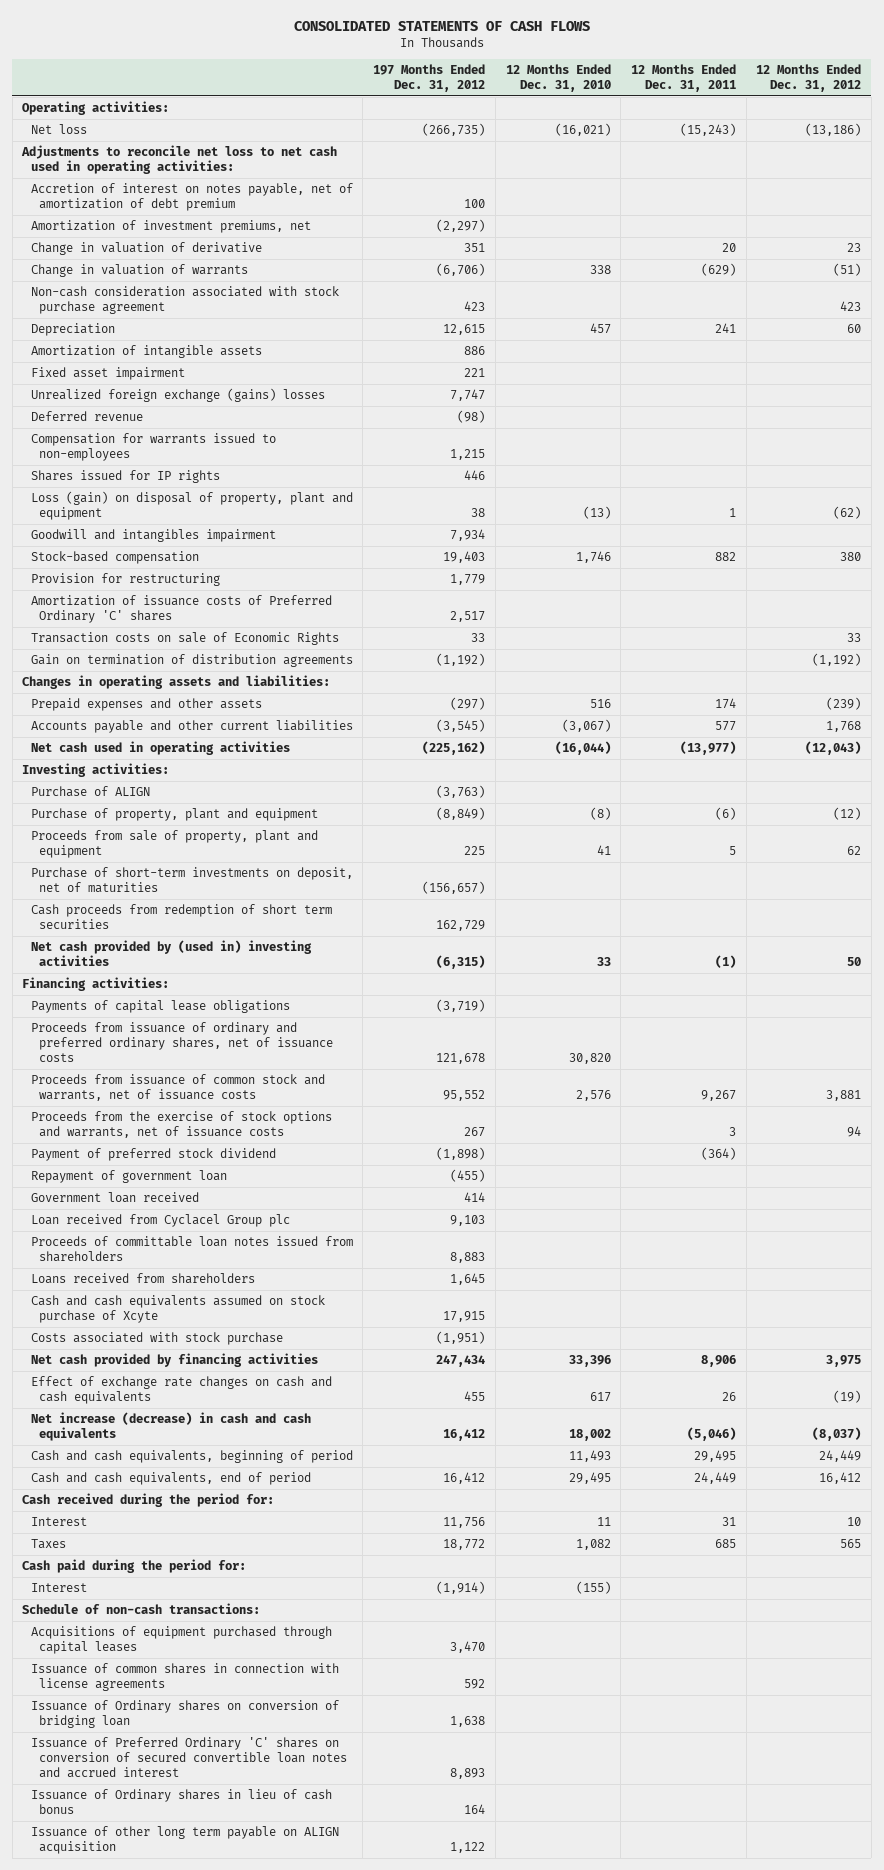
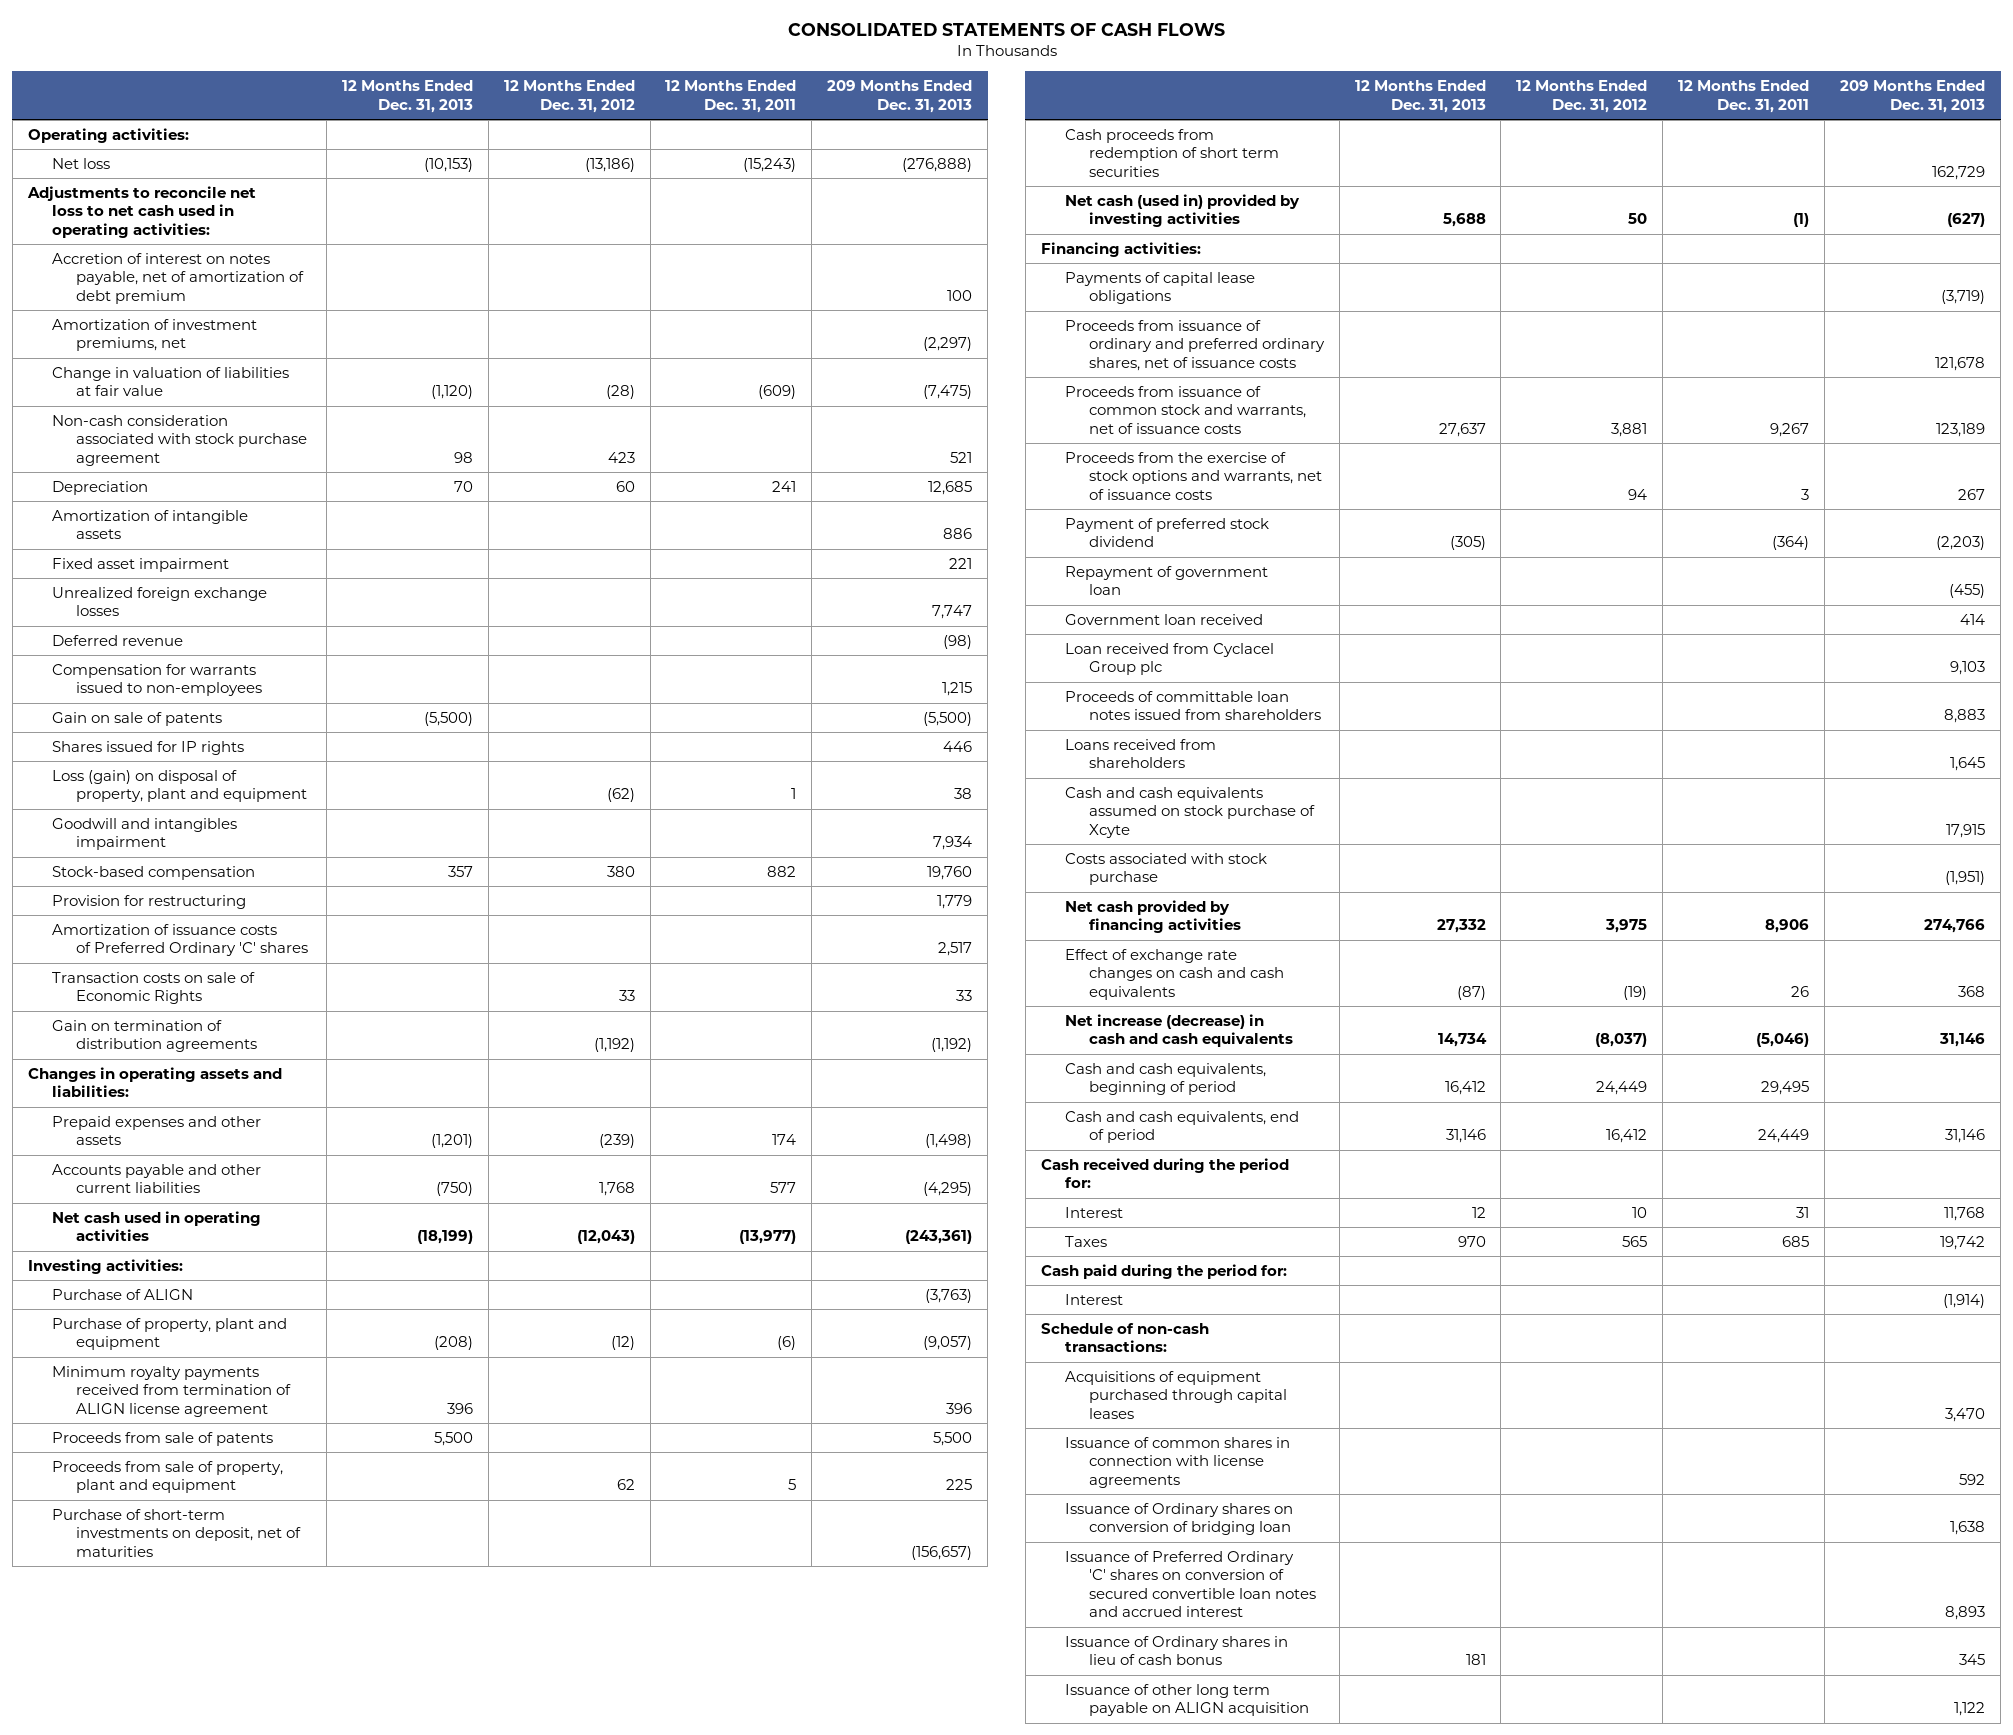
- | 197 Months Ended Dec. 31, 2012 | 12 Months Ended Dec. 31, 2010 | 12 Months Ended Dec. 31, 2011 | 12 Months Ended Dec. 31, 2012
+ | 12 Months Ended Dec. 31, 2013 | 12 Months Ended Dec. 31, 2012 | 12 Months Ended Dec. 31, 2011 | 209 Months Ended Dec. 31, 2013
- Change in valuation of derivative | 351 | | 20 | 23
- Change in valuation of warrants | (6,706) | 338 | (629) | (51)
+ Change in valuation of liabilities at fair value | (1,120) | (28) | (609) | (7,475)
- Unrealized foreign exchange (gains) losses | 7,747 | | |
+ Unrealized foreign exchange losses | | | | 7,747
+ Gain on sale of patents | (5,500) | | | (5,500)
+ Minimum royalty payments received from termination of ALIGN license agreement | 396 | | | 396
+ Proceeds from sale of patents | 5,500 | | | 5,500
- Net cash provided by (used in) investing activities | (6,315) | 33 | (1) | 50
+ Net cash (used in) provided by investing activities | 5,688 | 50 | (1) | (627)

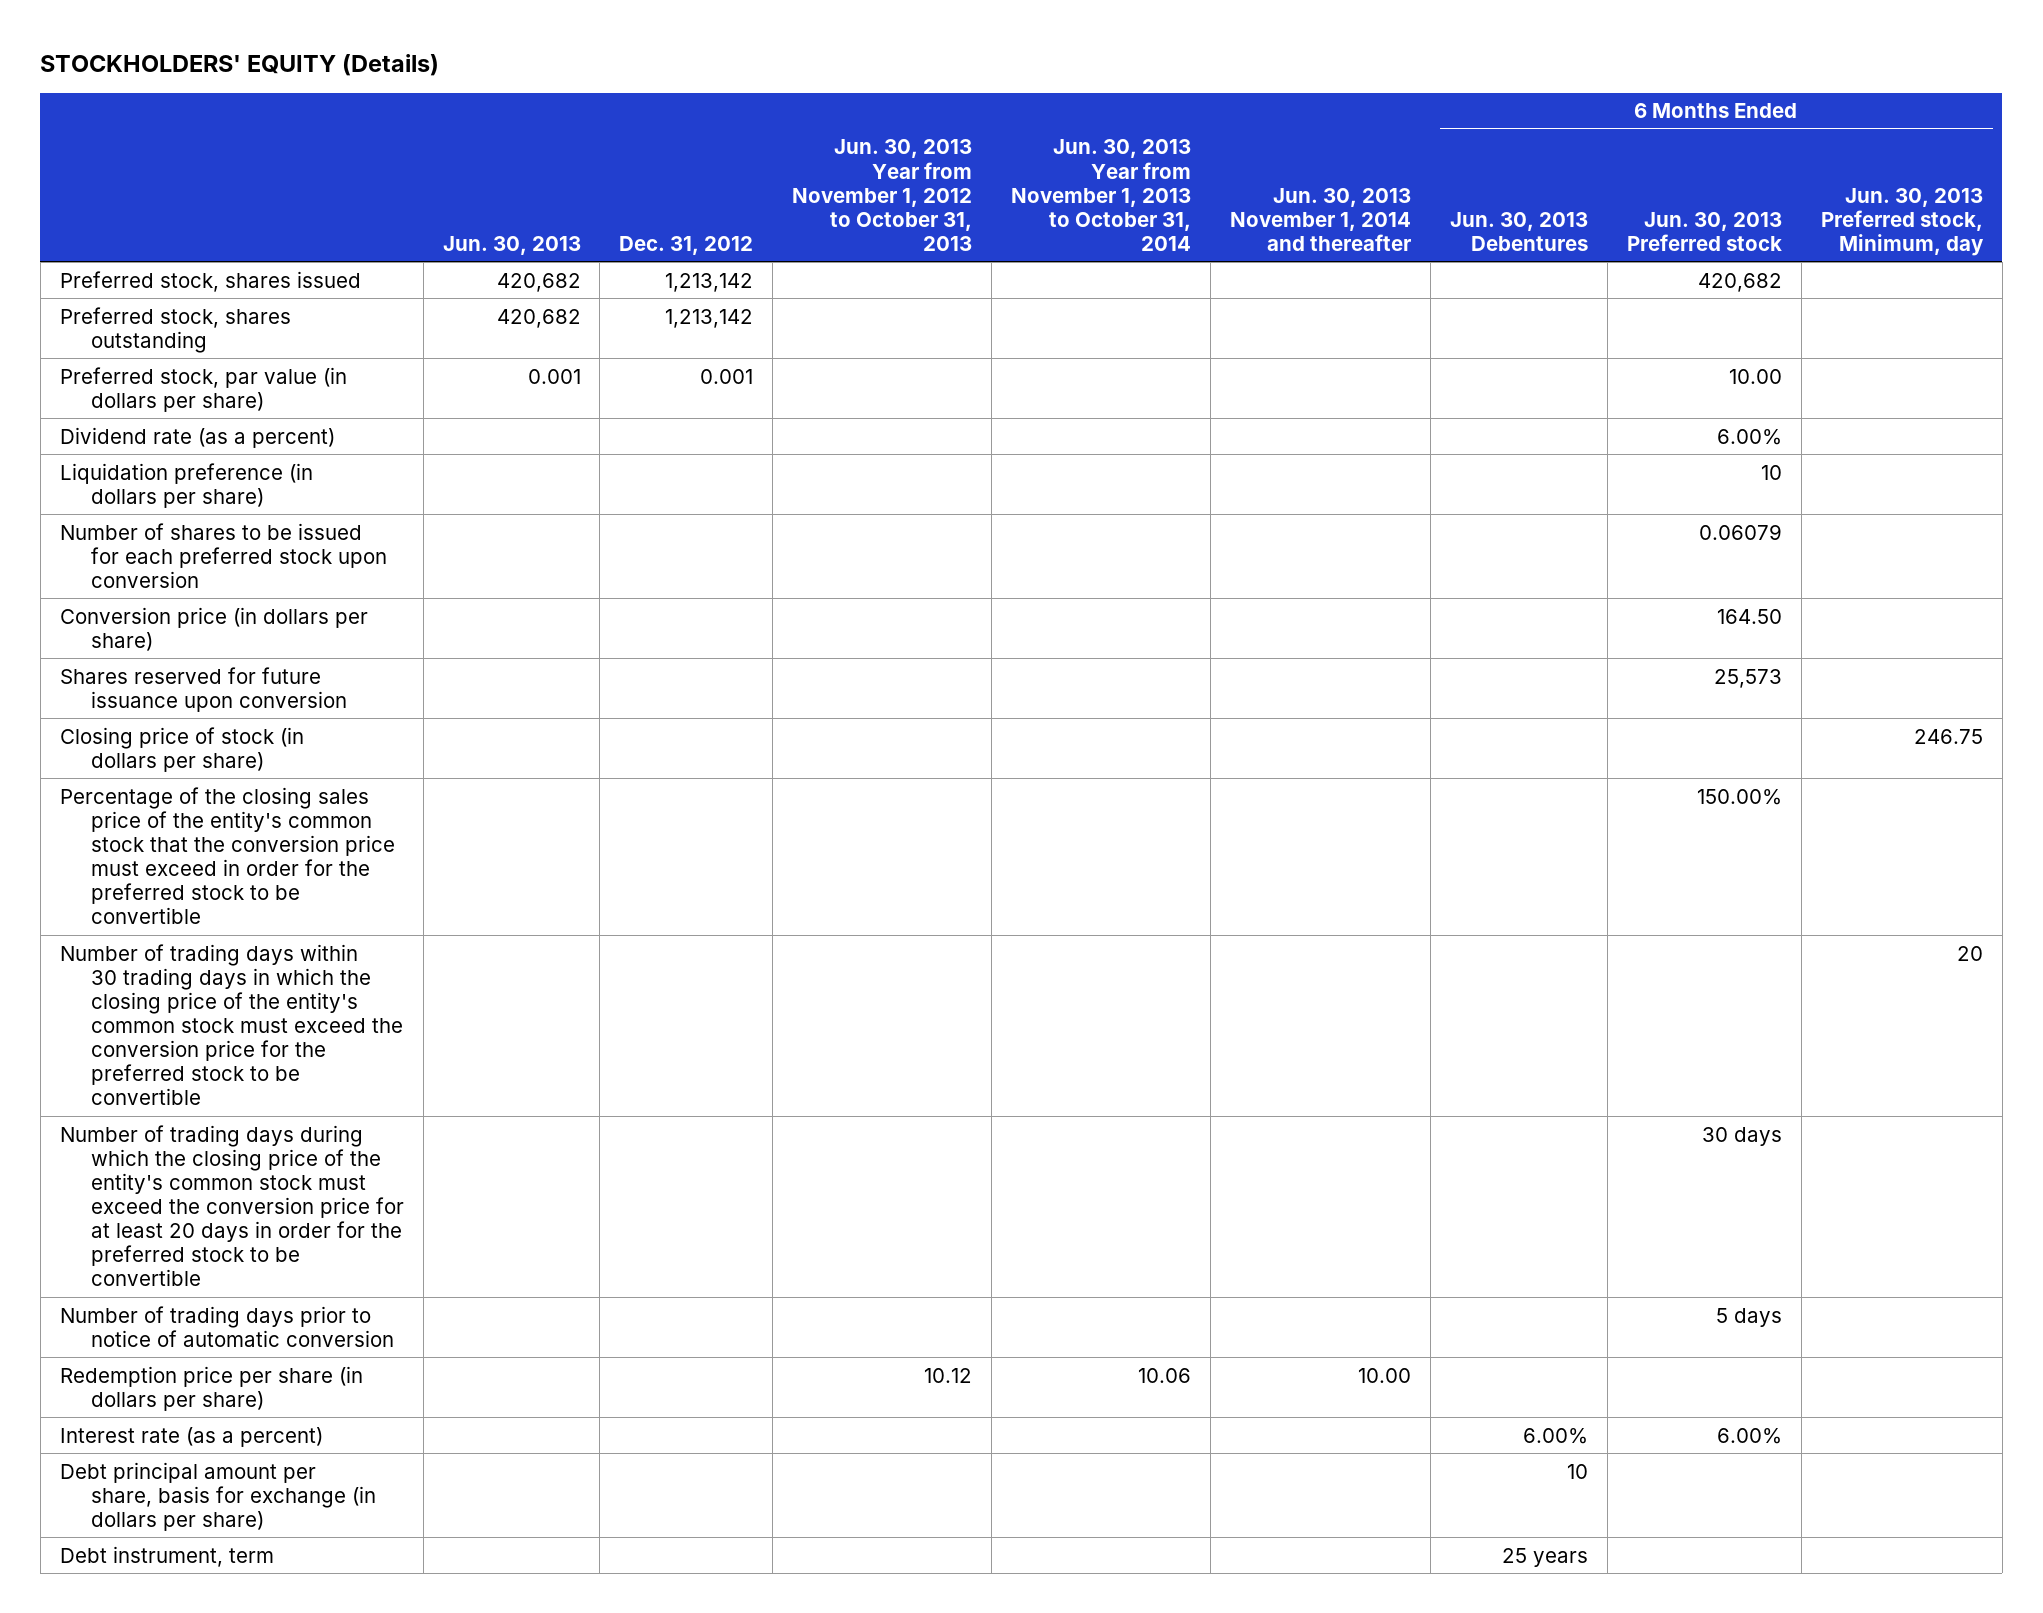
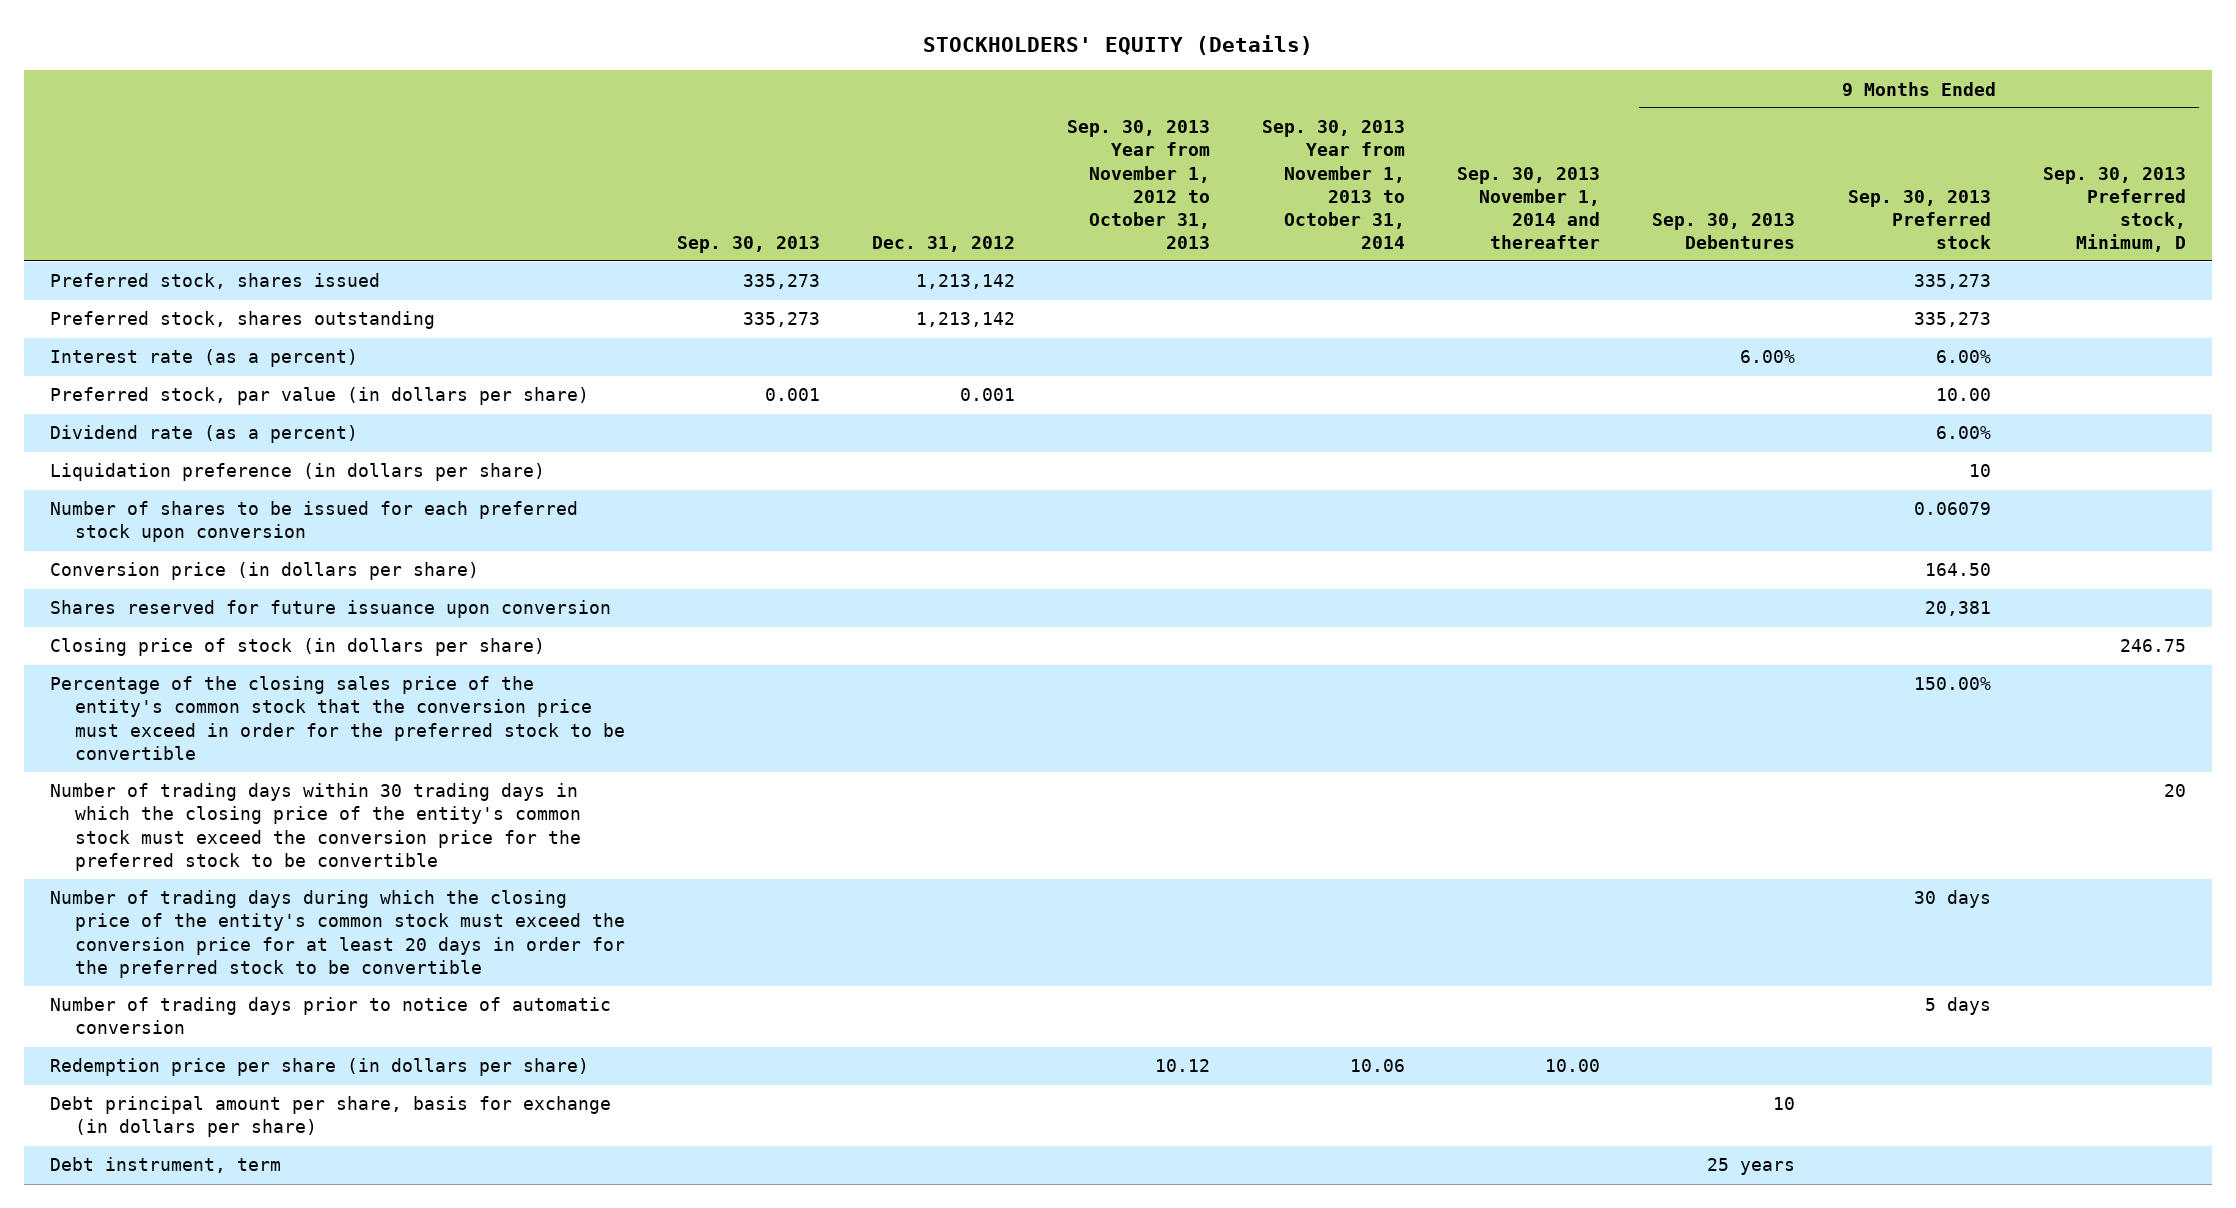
- | Jun. 30, 2013 | Dec. 31, 2012 | Jun. 30, 2013 Year from November 1, 2012 to October 31, 2013 | Jun. 30, 2013 Year from November 1, 2013 to October 31, 2014 | Jun. 30, 2013 November 1, 2014 and thereafter | 6 Months Ended Jun. 30, 2013 Debentures | 6 Months Ended Jun. 30, 2013 Preferred stock | 6 Months Ended Jun. 30, 2013 Preferred stock, Minimum, day
+ | Sep. 30, 2013 | Dec. 31, 2012 | Sep. 30, 2013 Year from November 1, 2012 to October 31, 2013 | Sep. 30, 2013 Year from November 1, 2013 to October 31, 2014 | Sep. 30, 2013 November 1, 2014 and thereafter | 9 Months Ended Sep. 30, 2013 Debentures | 9 Months Ended Sep. 30, 2013 Preferred stock | 9 Months Ended Sep. 30, 2013 Preferred stock, Minimum, D
moved up: Interest rate (as a percent) | | | | | | 6.00% | 6.00% |

